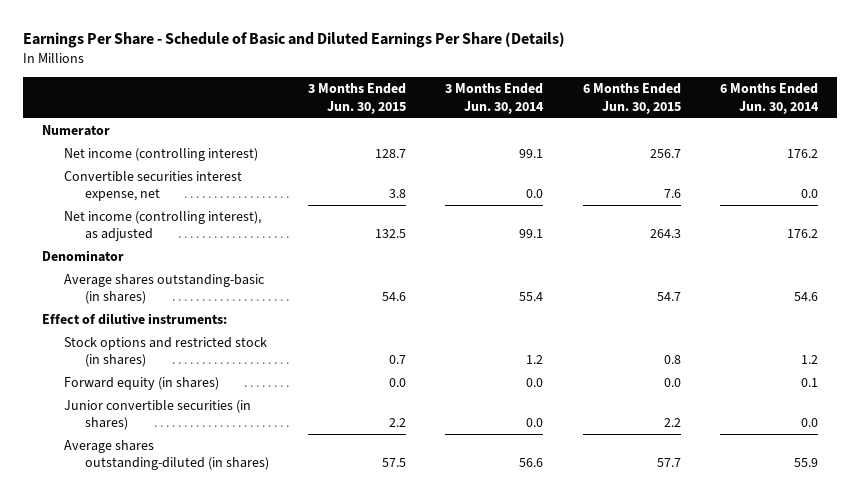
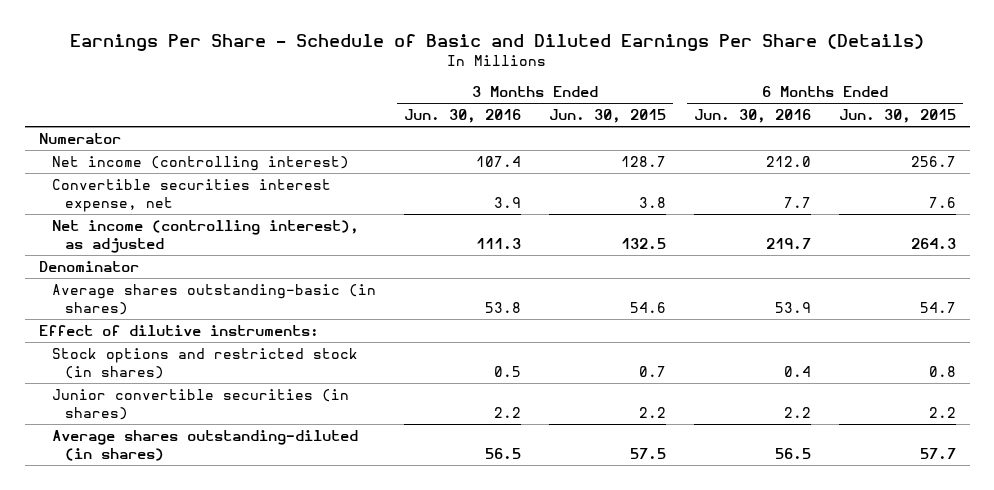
- | 3 Months Ended Jun. 30, 2015 | 3 Months Ended Jun. 30, 2014 | 6 Months Ended Jun. 30, 2015 | 6 Months Ended Jun. 30, 2014
+ | 3 Months Ended Jun. 30, 2016 | 3 Months Ended Jun. 30, 2015 | 6 Months Ended Jun. 30, 2016 | 6 Months Ended Jun. 30, 2015
- Forward equity (in shares) | 0.0 | 0.0 | 0.0 | 0.1

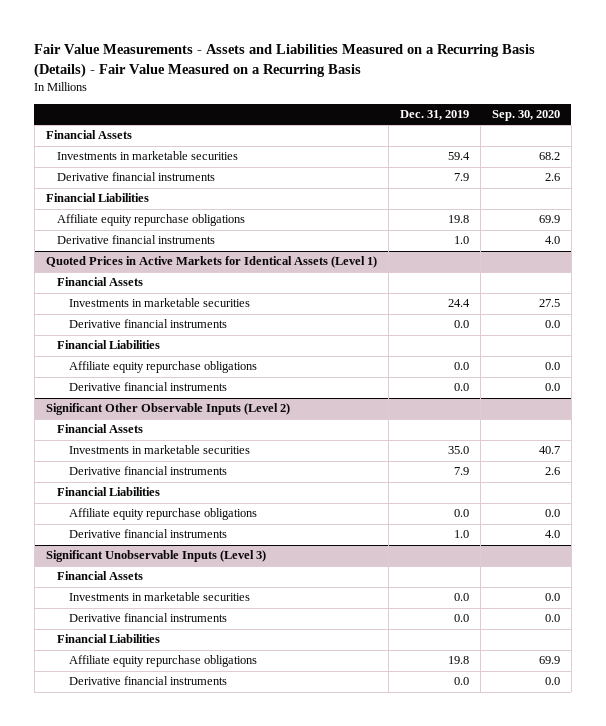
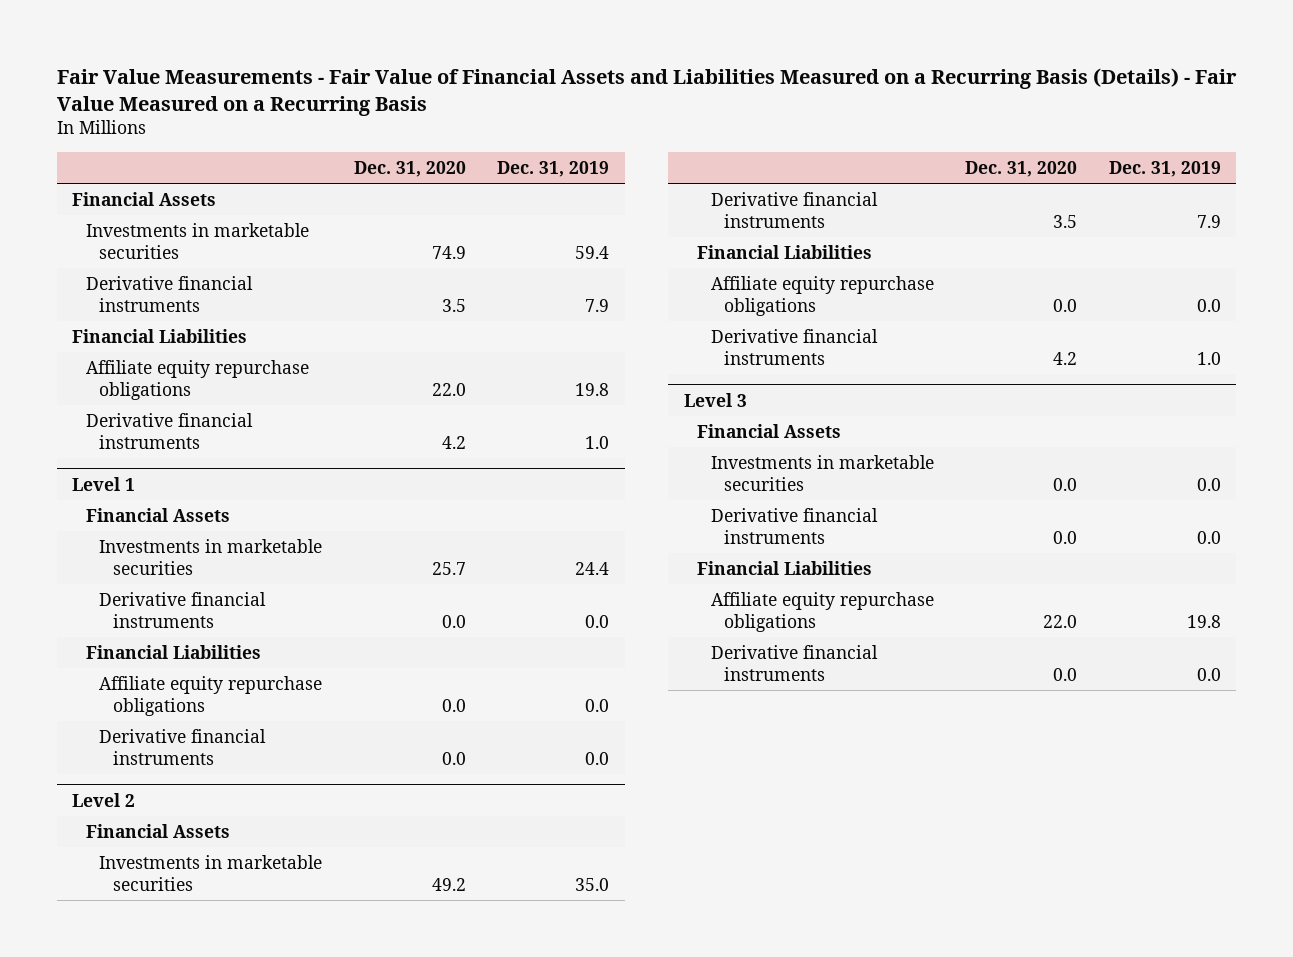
- Fair Value Measurements - Assets and Liabilities Measured on a Recurring Basis (Details) - Fair Value Measured on a Recurring Basis
+ Fair Value Measurements - Fair Value of Financial Assets and Liabilities Measured on a Recurring Basis (Details) - Fair Value Measured on a Recurring Basis
- | Dec. 31, 2019 | Sep. 30, 2020
+ | Dec. 31, 2020 | Dec. 31, 2019
- Quoted Prices in Active Markets for Identical Assets (Level 1)
+ Level 1
- Significant Other Observable Inputs (Level 2)
+ Level 2
- Significant Unobservable Inputs (Level 3)
+ Level 3

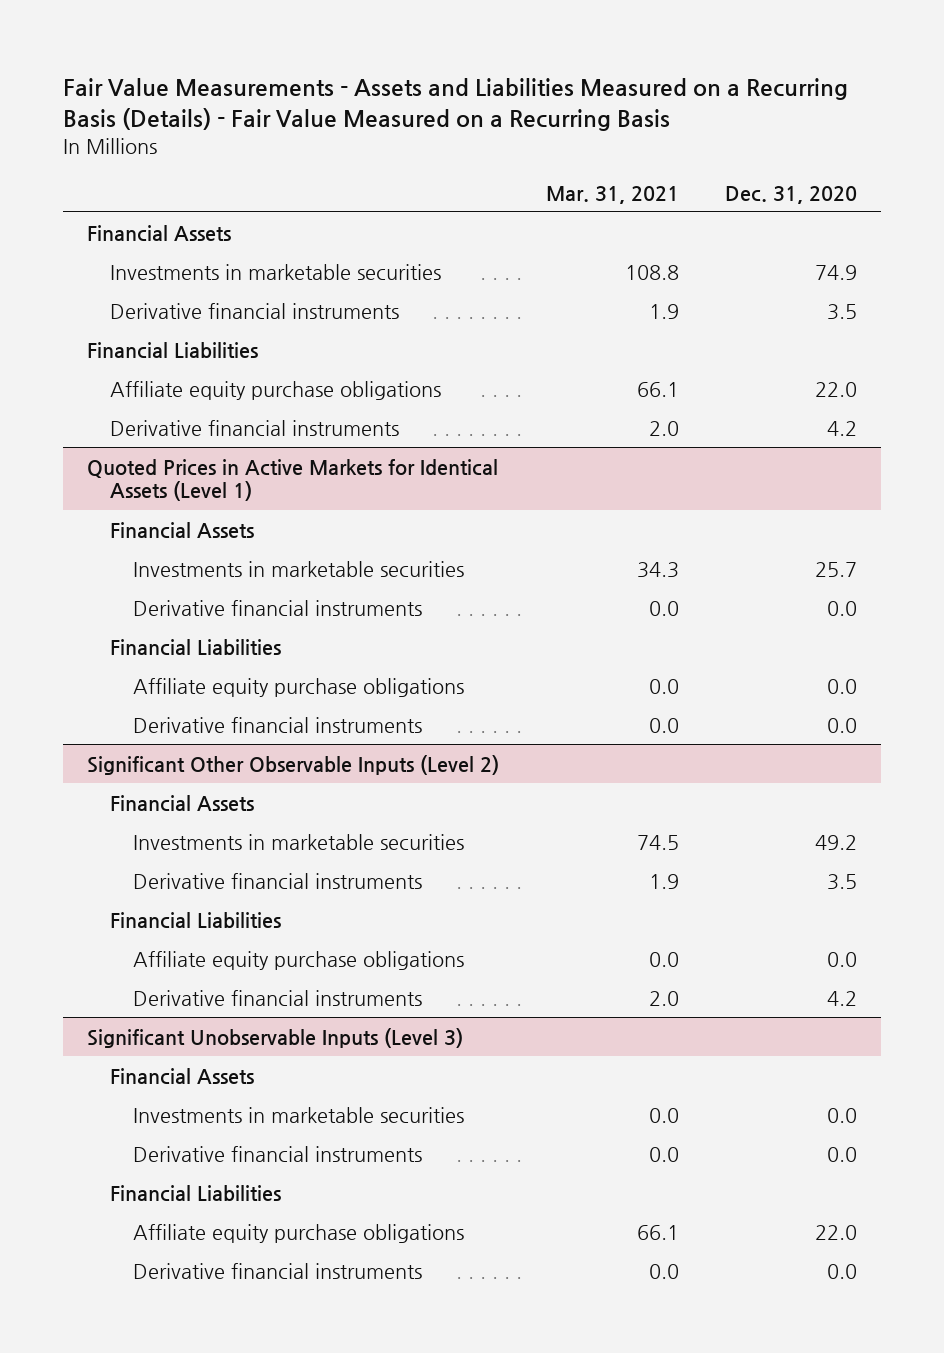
- Fair Value Measurements - Fair Value of Financial Assets and Liabilities Measured on a Recurring Basis (Details) - Fair Value Measured on a Recurring Basis
+ Fair Value Measurements - Assets and Liabilities Measured on a Recurring Basis (Details) - Fair Value Measured on a Recurring Basis
- | Dec. 31, 2020 | Dec. 31, 2019
+ | Mar. 31, 2021 | Dec. 31, 2020
- Affiliate equity repurchase obligations | 22.0 | 19.8
+ Affiliate equity purchase obligations | 66.1 | 22.0
- Level 1
+ Quoted Prices in Active Markets for Identical Assets (Level 1)
- Affiliate equity repurchase obligations | 0.0 | 0.0
+ Affiliate equity purchase obligations | 0.0 | 0.0
- Level 2
+ Significant Other Observable Inputs (Level 2)
- Affiliate equity repurchase obligations | 0.0 | 0.0
+ Affiliate equity purchase obligations | 0.0 | 0.0
- Level 3
+ Significant Unobservable Inputs (Level 3)
- Affiliate equity repurchase obligations | 22.0 | 19.8
+ Affiliate equity purchase obligations | 66.1 | 22.0

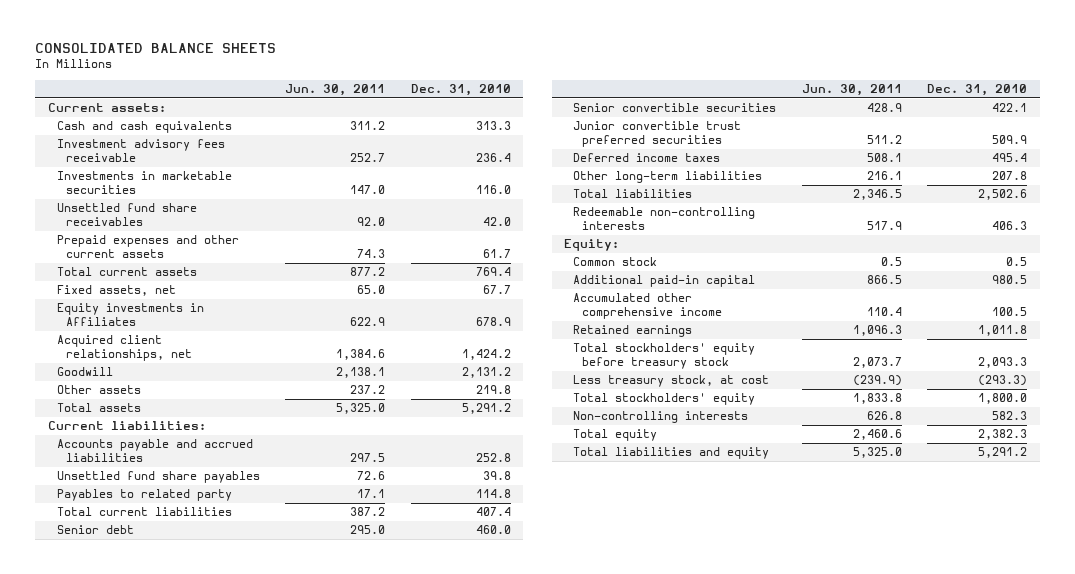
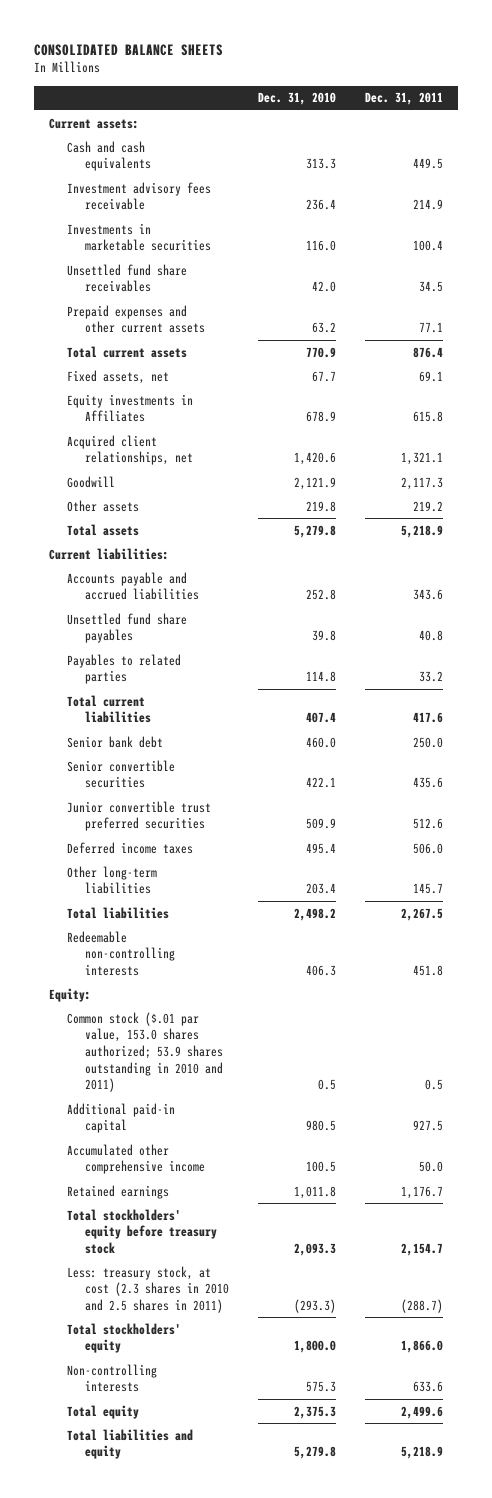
- | Jun. 30, 2011 | Dec. 31, 2010
+ | Dec. 31, 2010 | Dec. 31, 2011
- Prepaid expenses and other current assets | 74.3 | 61.7
- Total current assets | 877.2 | 769.4
+ Prepaid expenses and other current assets | 63.2 | 77.1
+ Total current assets | 770.9 | 876.4
- Acquired client relationships, net | 1,384.6 | 1,424.2
- Goodwill | 2,138.1 | 2,131.2
+ Acquired client relationships, net | 1,420.6 | 1,321.1
+ Goodwill | 2,121.9 | 2,117.3
- Total assets | 5,325.0 | 5,291.2
+ Total assets | 5,279.8 | 5,218.9
- Payables to related party | 17.1 | 114.8
+ Payables to related parties | 114.8 | 33.2
- Senior debt | 295.0 | 460.0
+ Senior bank debt | 460.0 | 250.0
- Other long-term liabilities | 216.1 | 207.8
- Total liabilities | 2,346.5 | 2,502.6
+ Other long-term liabilities | 203.4 | 145.7
+ Total liabilities | 2,498.2 | 2,267.5
- Common stock | 0.5 | 0.5
+ Common stock ($.01 par value, 153.0 shares authorized; 53.9 shares outstanding in 2010 and 2011) | 0.5 | 0.5
- Less treasury stock, at cost | (239.9) | (293.3)
+ Less: treasury stock, at cost (2.3 shares in 2010 and 2.5 shares in 2011) | (293.3) | (288.7)
- Non-controlling interests | 626.8 | 582.3
- Total equity | 2,460.6 | 2,382.3
- Total liabilities and equity | 5,325.0 | 5,291.2
+ Non-controlling interests | 575.3 | 633.6
+ Total equity | 2,375.3 | 2,499.6
+ Total liabilities and equity | 5,279.8 | 5,218.9

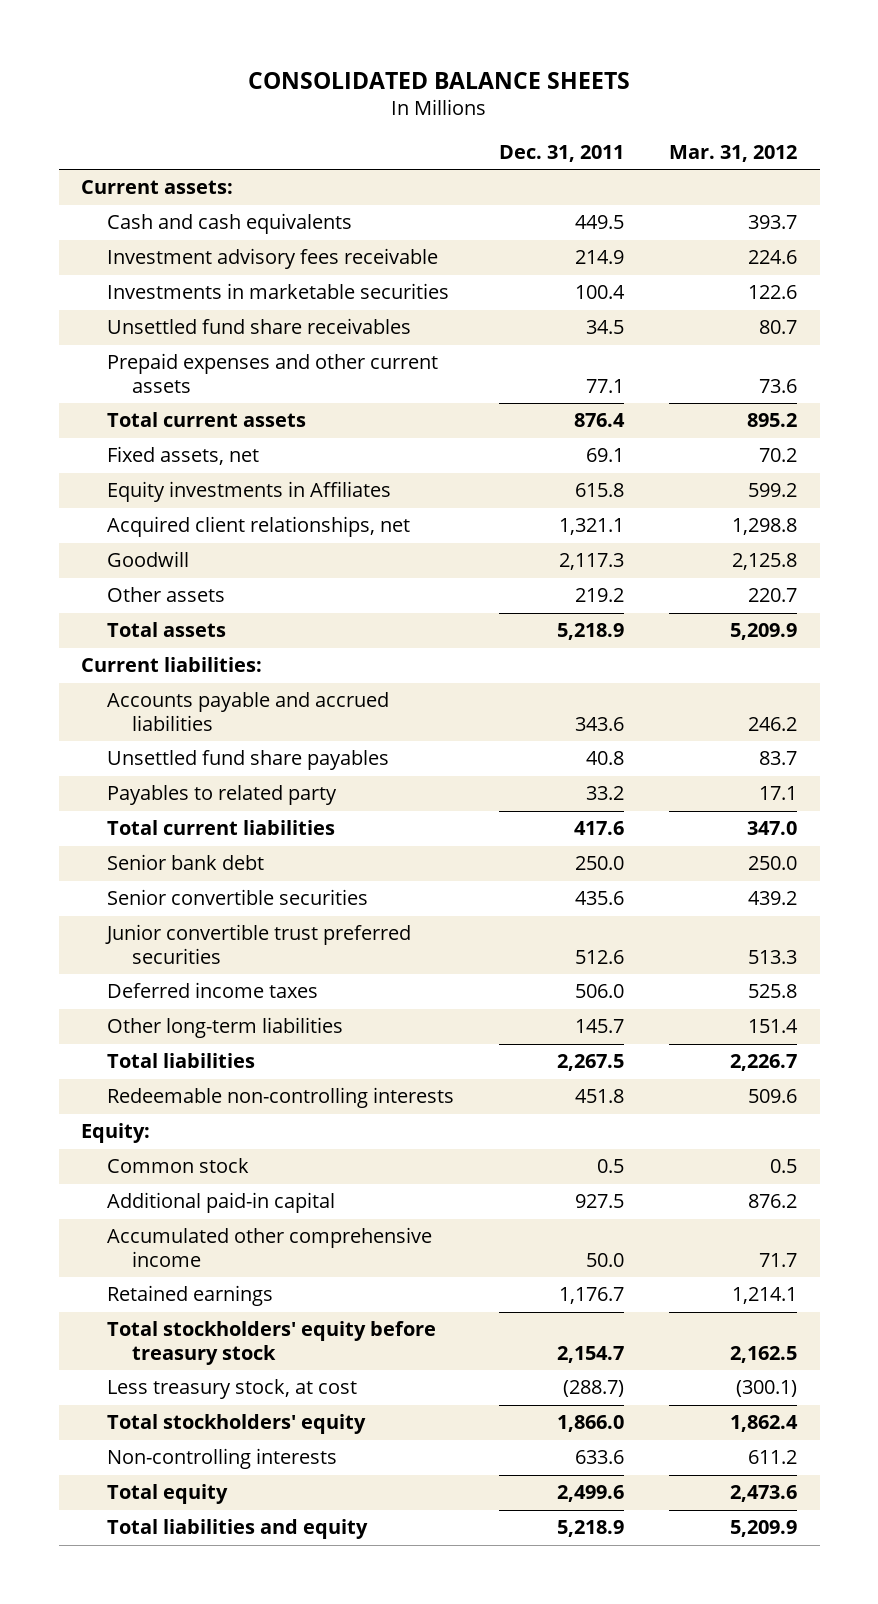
- | Dec. 31, 2010 | Dec. 31, 2011
+ | Dec. 31, 2011 | Mar. 31, 2012
- Payables to related parties | 114.8 | 33.2
+ Payables to related party | 33.2 | 17.1
- Common stock ($.01 par value, 153.0 shares authorized; 53.9 shares outstanding in 2010 and 2011) | 0.5 | 0.5
+ Common stock | 0.5 | 0.5
- Less: treasury stock, at cost (2.3 shares in 2010 and 2.5 shares in 2011) | (293.3) | (288.7)
+ Less treasury stock, at cost | (288.7) | (300.1)

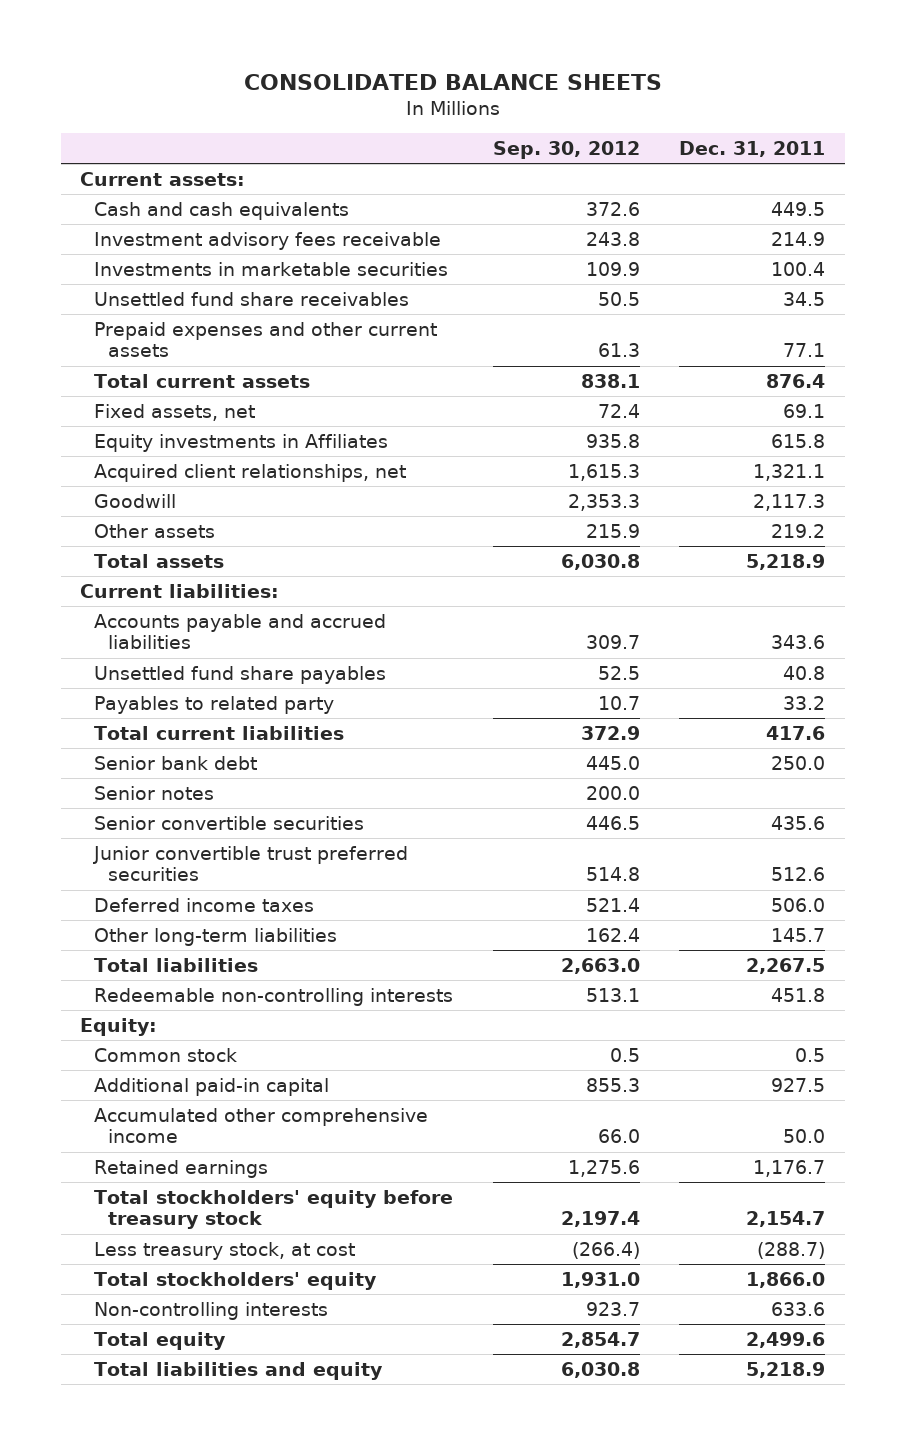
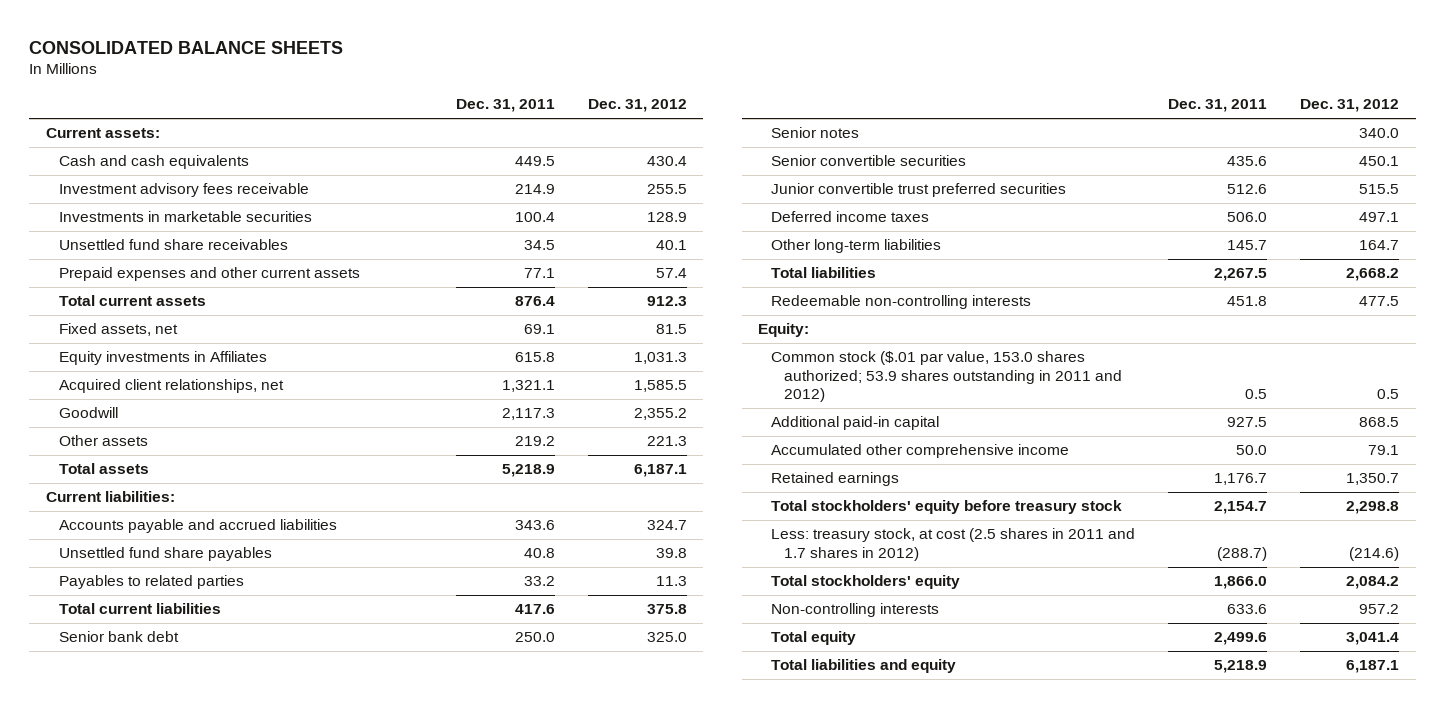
- | Sep. 30, 2012 | Dec. 31, 2011
+ | Dec. 31, 2011 | Dec. 31, 2012
- Payables to related party | 10.7 | 33.2
+ Payables to related parties | 33.2 | 11.3
- Common stock | 0.5 | 0.5
+ Common stock ($.01 par value, 153.0 shares authorized; 53.9 shares outstanding in 2011 and 2012) | 0.5 | 0.5
- Less treasury stock, at cost | (266.4) | (288.7)
+ Less: treasury stock, at cost (2.5 shares in 2011 and 1.7 shares in 2012) | (288.7) | (214.6)

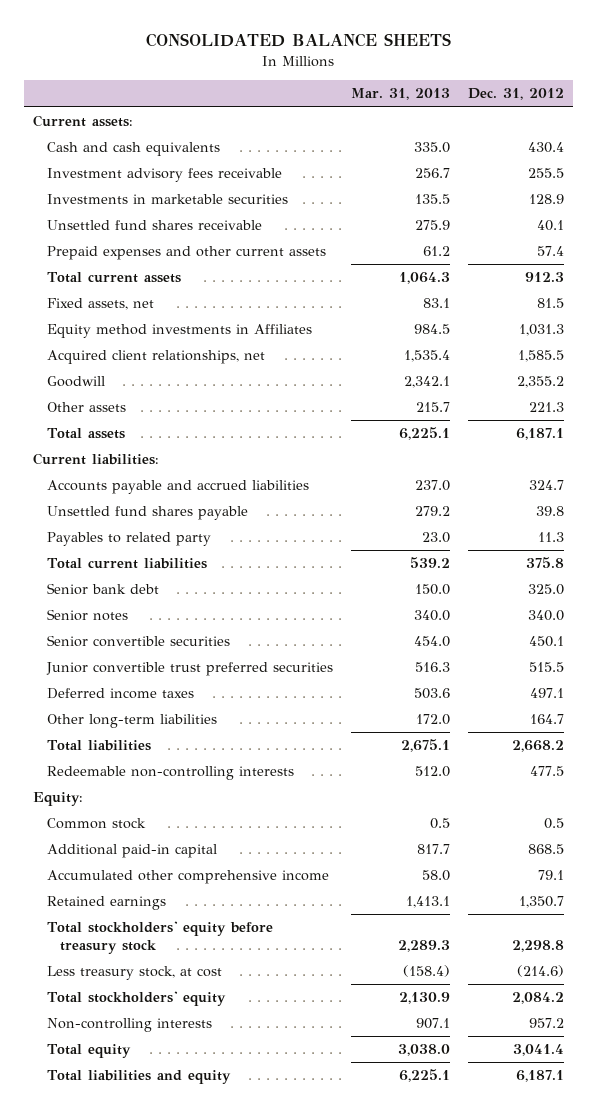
- | Dec. 31, 2011 | Dec. 31, 2012
+ | Mar. 31, 2013 | Dec. 31, 2012
- Unsettled fund share receivables | 34.5 | 40.1
+ Unsettled fund shares receivable | 275.9 | 40.1
- Equity investments in Affiliates | 615.8 | 1,031.3
+ Equity method investments in Affiliates | 984.5 | 1,031.3
- Unsettled fund share payables | 40.8 | 39.8
- Payables to related parties | 33.2 | 11.3
+ Unsettled fund shares payable | 279.2 | 39.8
+ Payables to related party | 23.0 | 11.3
- Common stock ($.01 par value, 153.0 shares authorized; 53.9 shares outstanding in 2011 and 2012) | 0.5 | 0.5
+ Common stock | 0.5 | 0.5
- Less: treasury stock, at cost (2.5 shares in 2011 and 1.7 shares in 2012) | (288.7) | (214.6)
+ Less treasury stock, at cost | (158.4) | (214.6)

